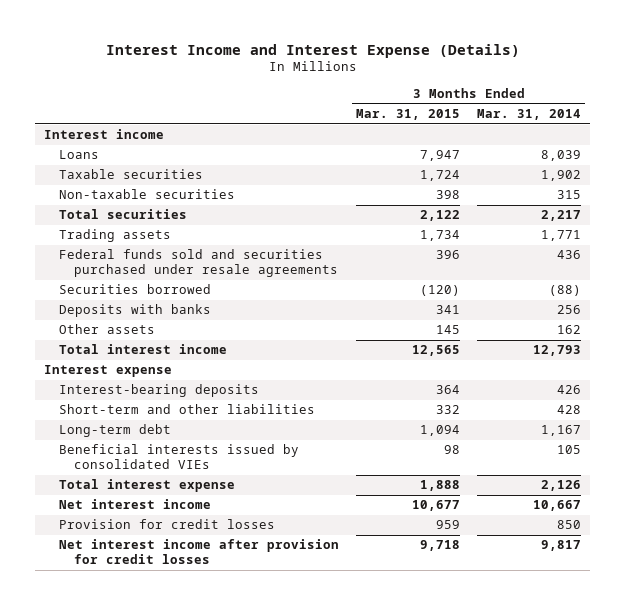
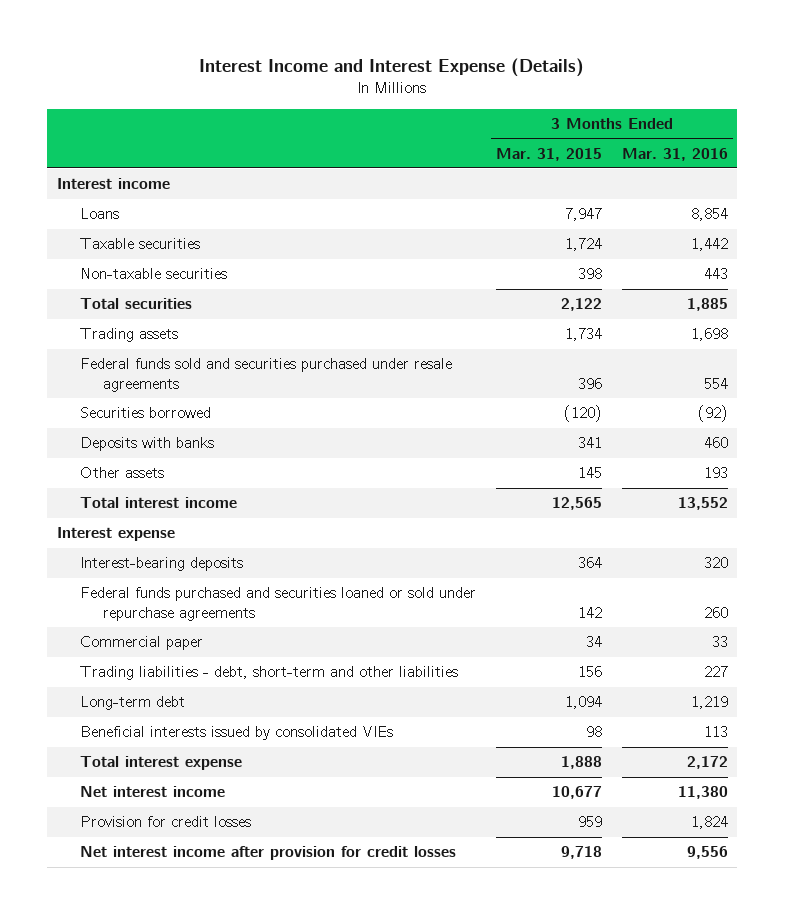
- | 3 Months Ended Mar. 31, 2015 | 3 Months Ended Mar. 31, 2014
+ | 3 Months Ended Mar. 31, 2015 | 3 Months Ended Mar. 31, 2016
- Short-term and other liabilities | 332 | 428
+ Federal funds purchased and securities loaned or sold under repurchase agreements | 142 | 260
+ Commercial paper | 34 | 33
+ Trading liabilities - debt, short-term and other liabilities | 156 | 227

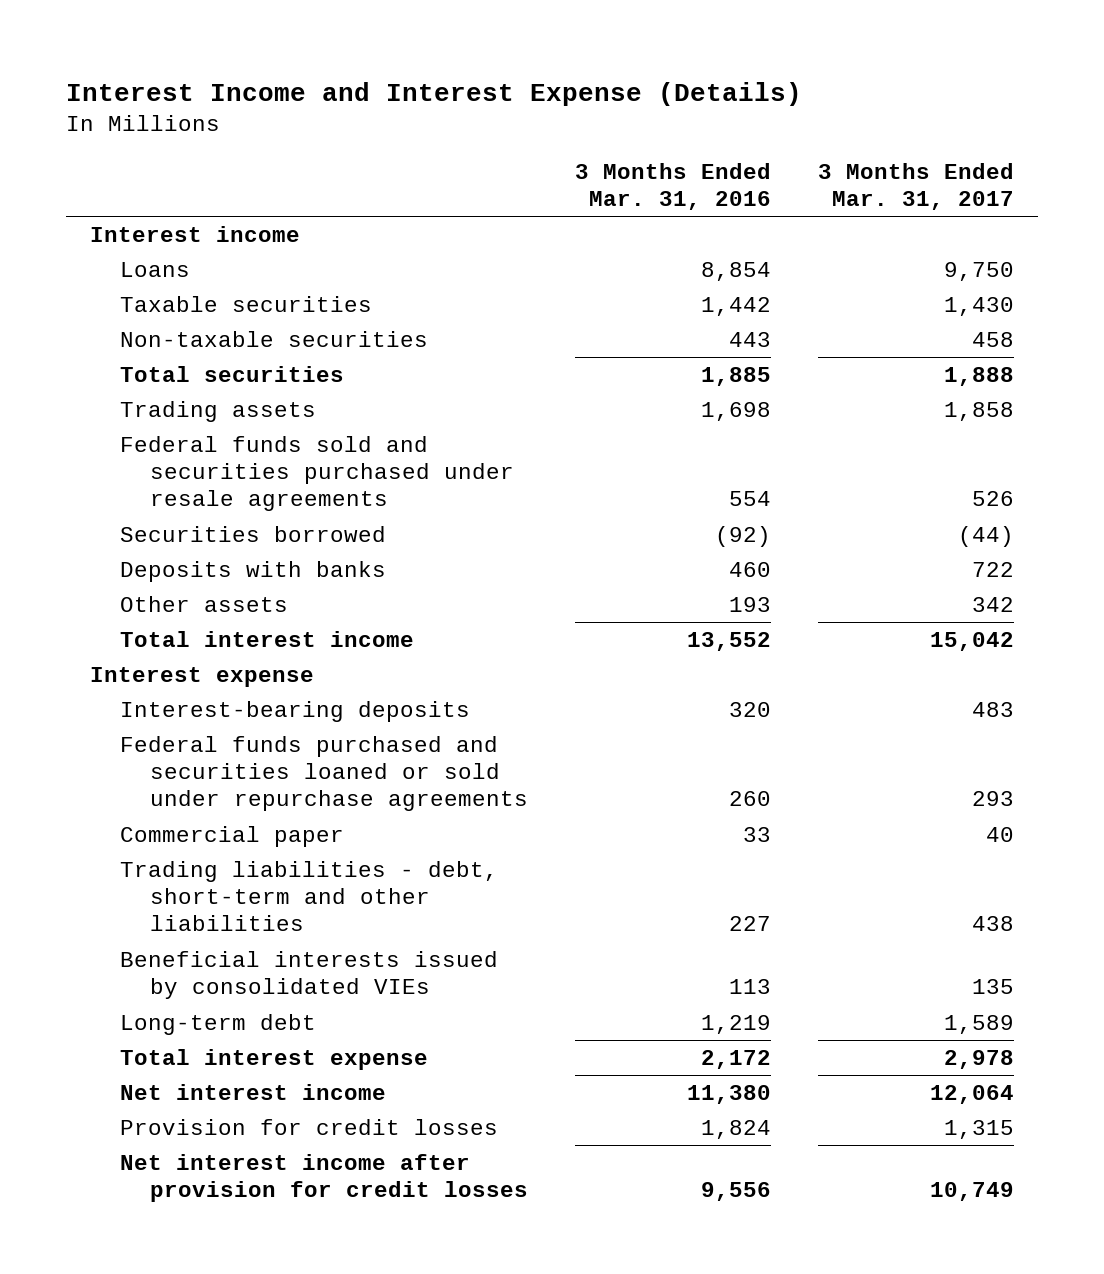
- | 3 Months Ended Mar. 31, 2015 | 3 Months Ended Mar. 31, 2016
+ | 3 Months Ended Mar. 31, 2016 | 3 Months Ended Mar. 31, 2017
moved down: Long-term debt | 1,219 | 1,589

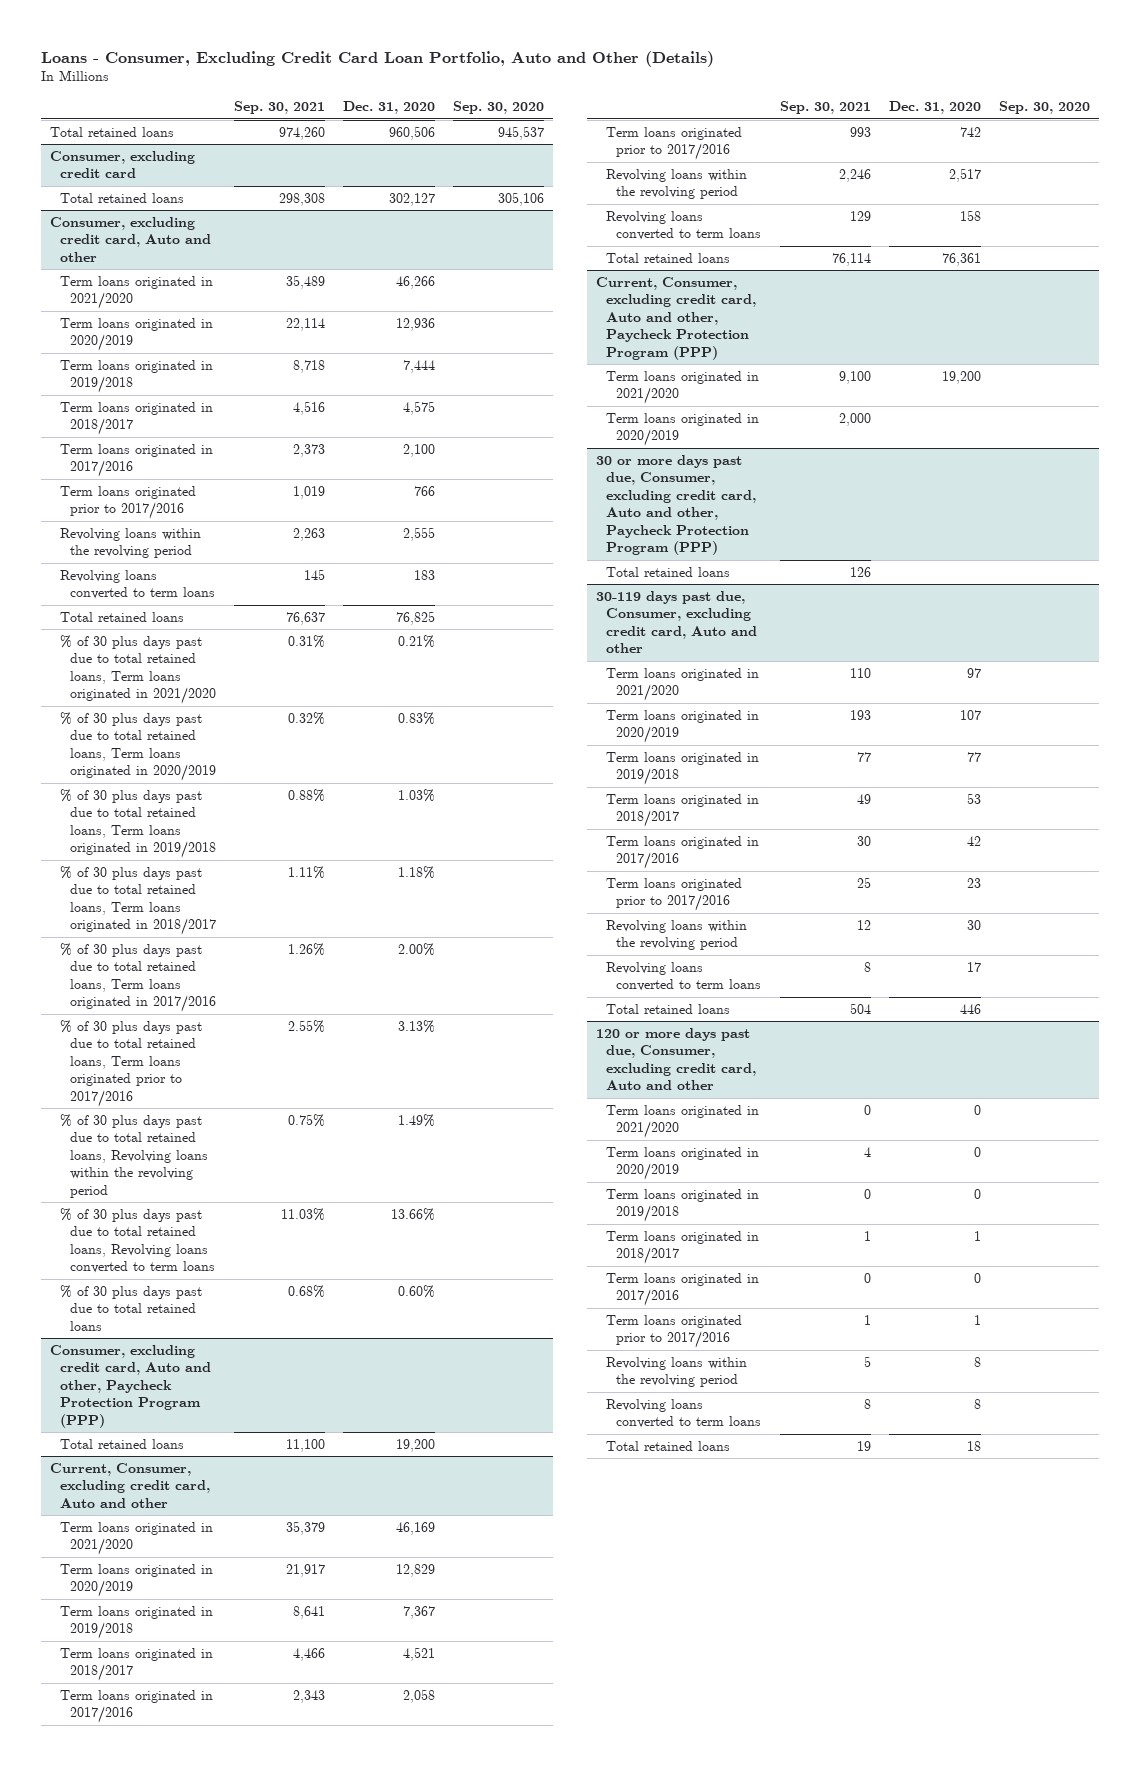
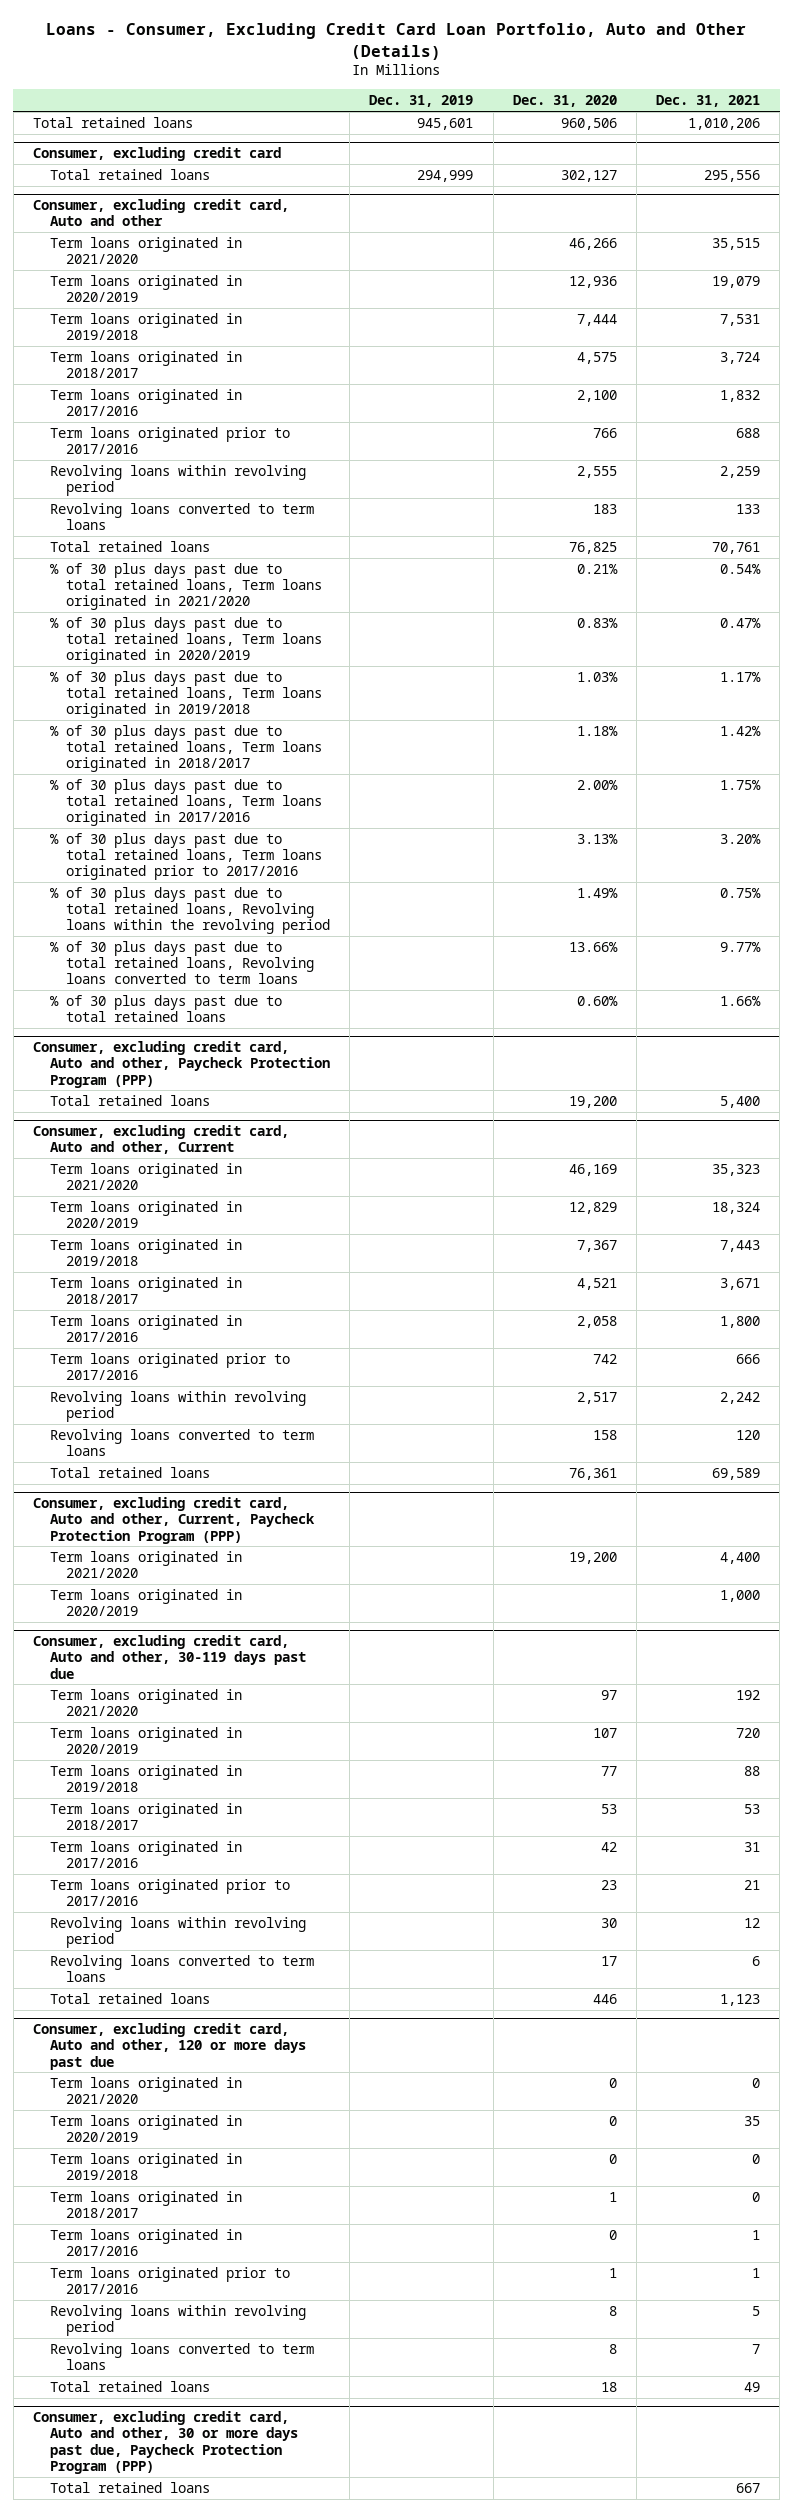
- | Sep. 30, 2021 | Dec. 31, 2020 | Sep. 30, 2020
+ | Dec. 31, 2019 | Dec. 31, 2020 | Dec. 31, 2021
@ Consumer, excluding credit card, Auto and other
- Revolving loans within the revolving period | 2,263 | 2,555 |
+ Revolving loans within revolving period | | 2,555 | 2,259
- Current, Consumer, excluding credit card, Auto and other
+ Consumer, excluding credit card, Auto and other, Current
- Revolving loans within the revolving period | 2,246 | 2,517 |
+ Revolving loans within revolving period | | 2,517 | 2,242
- Current, Consumer, excluding credit card, Auto and other, Paycheck Protection Program (PPP)
+ Consumer, excluding credit card, Auto and other, Current, Paycheck Protection Program (PPP)
- 30 or more days past due, Consumer, excluding credit card, Auto and other, Paycheck Protection Program (PPP)
- Total retained loans | 126 | |
- 30-119 days past due, Consumer, excluding credit card, Auto and other
+ Consumer, excluding credit card, Auto and other, 30-119 days past due
- Revolving loans within the revolving period | 12 | 30 |
+ Revolving loans within revolving period | | 30 | 12
- 120 or more days past due, Consumer, excluding credit card, Auto and other
+ Consumer, excluding credit card, Auto and other, 120 or more days past due
- Revolving loans within the revolving period | 5 | 8 |
+ Revolving loans within revolving period | | 8 | 5
+ Consumer, excluding credit card, Auto and other, 30 or more days past due, Paycheck Protection Program (PPP)
+ Total retained loans | | | 667

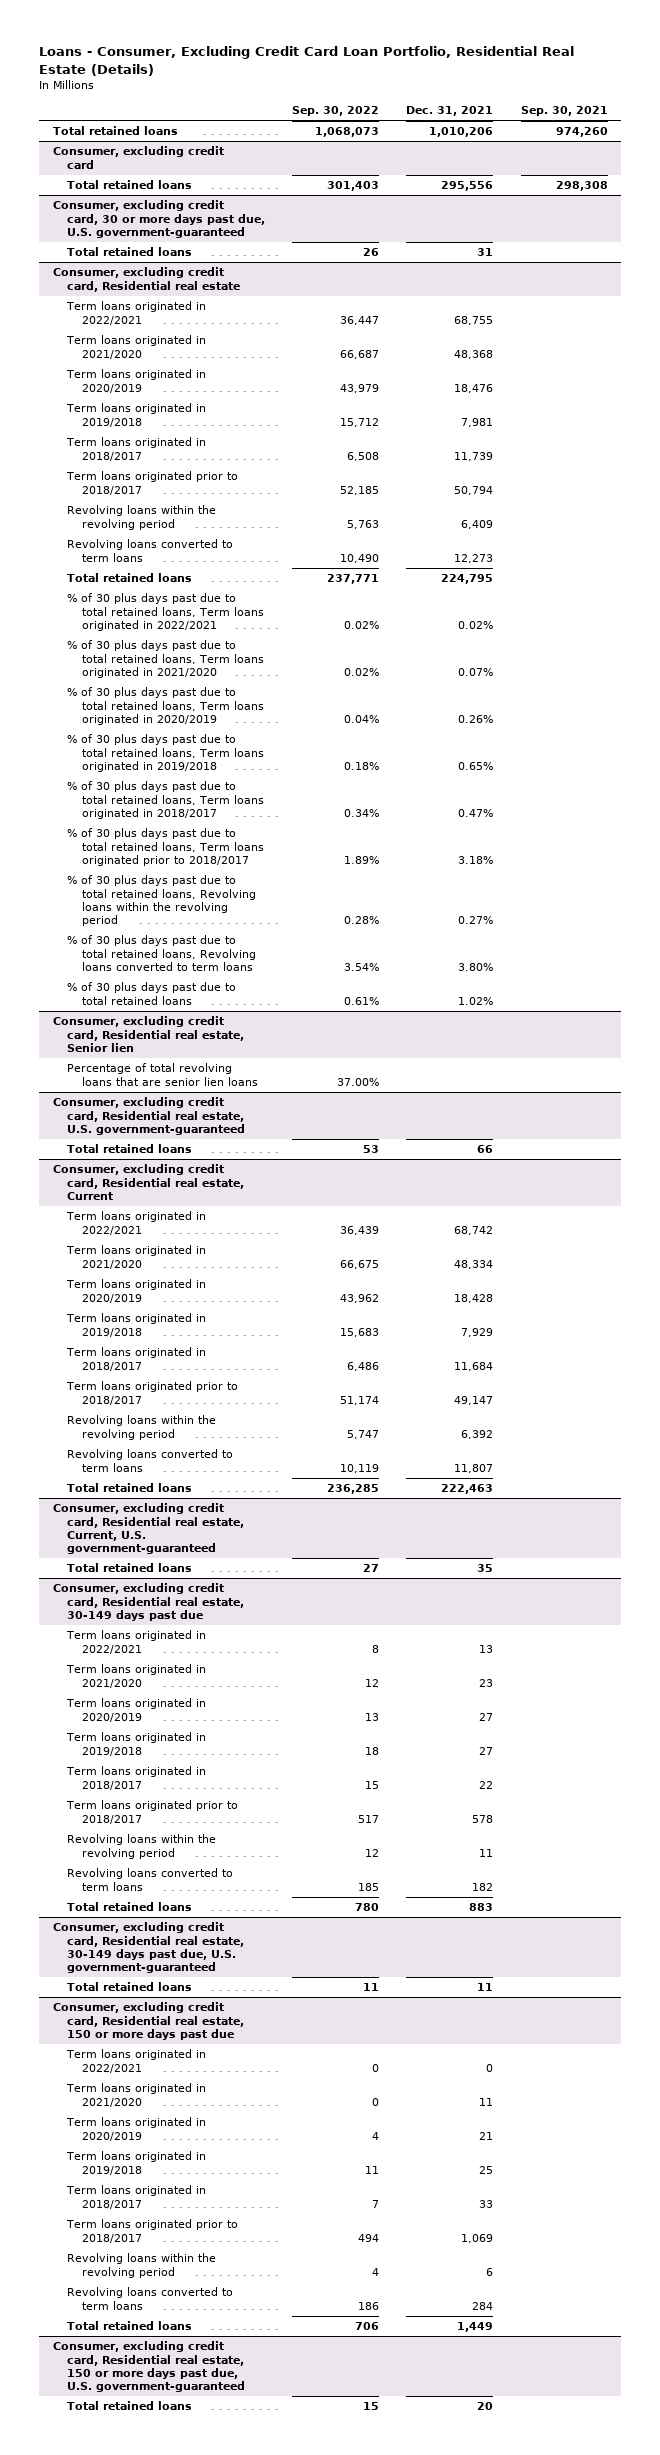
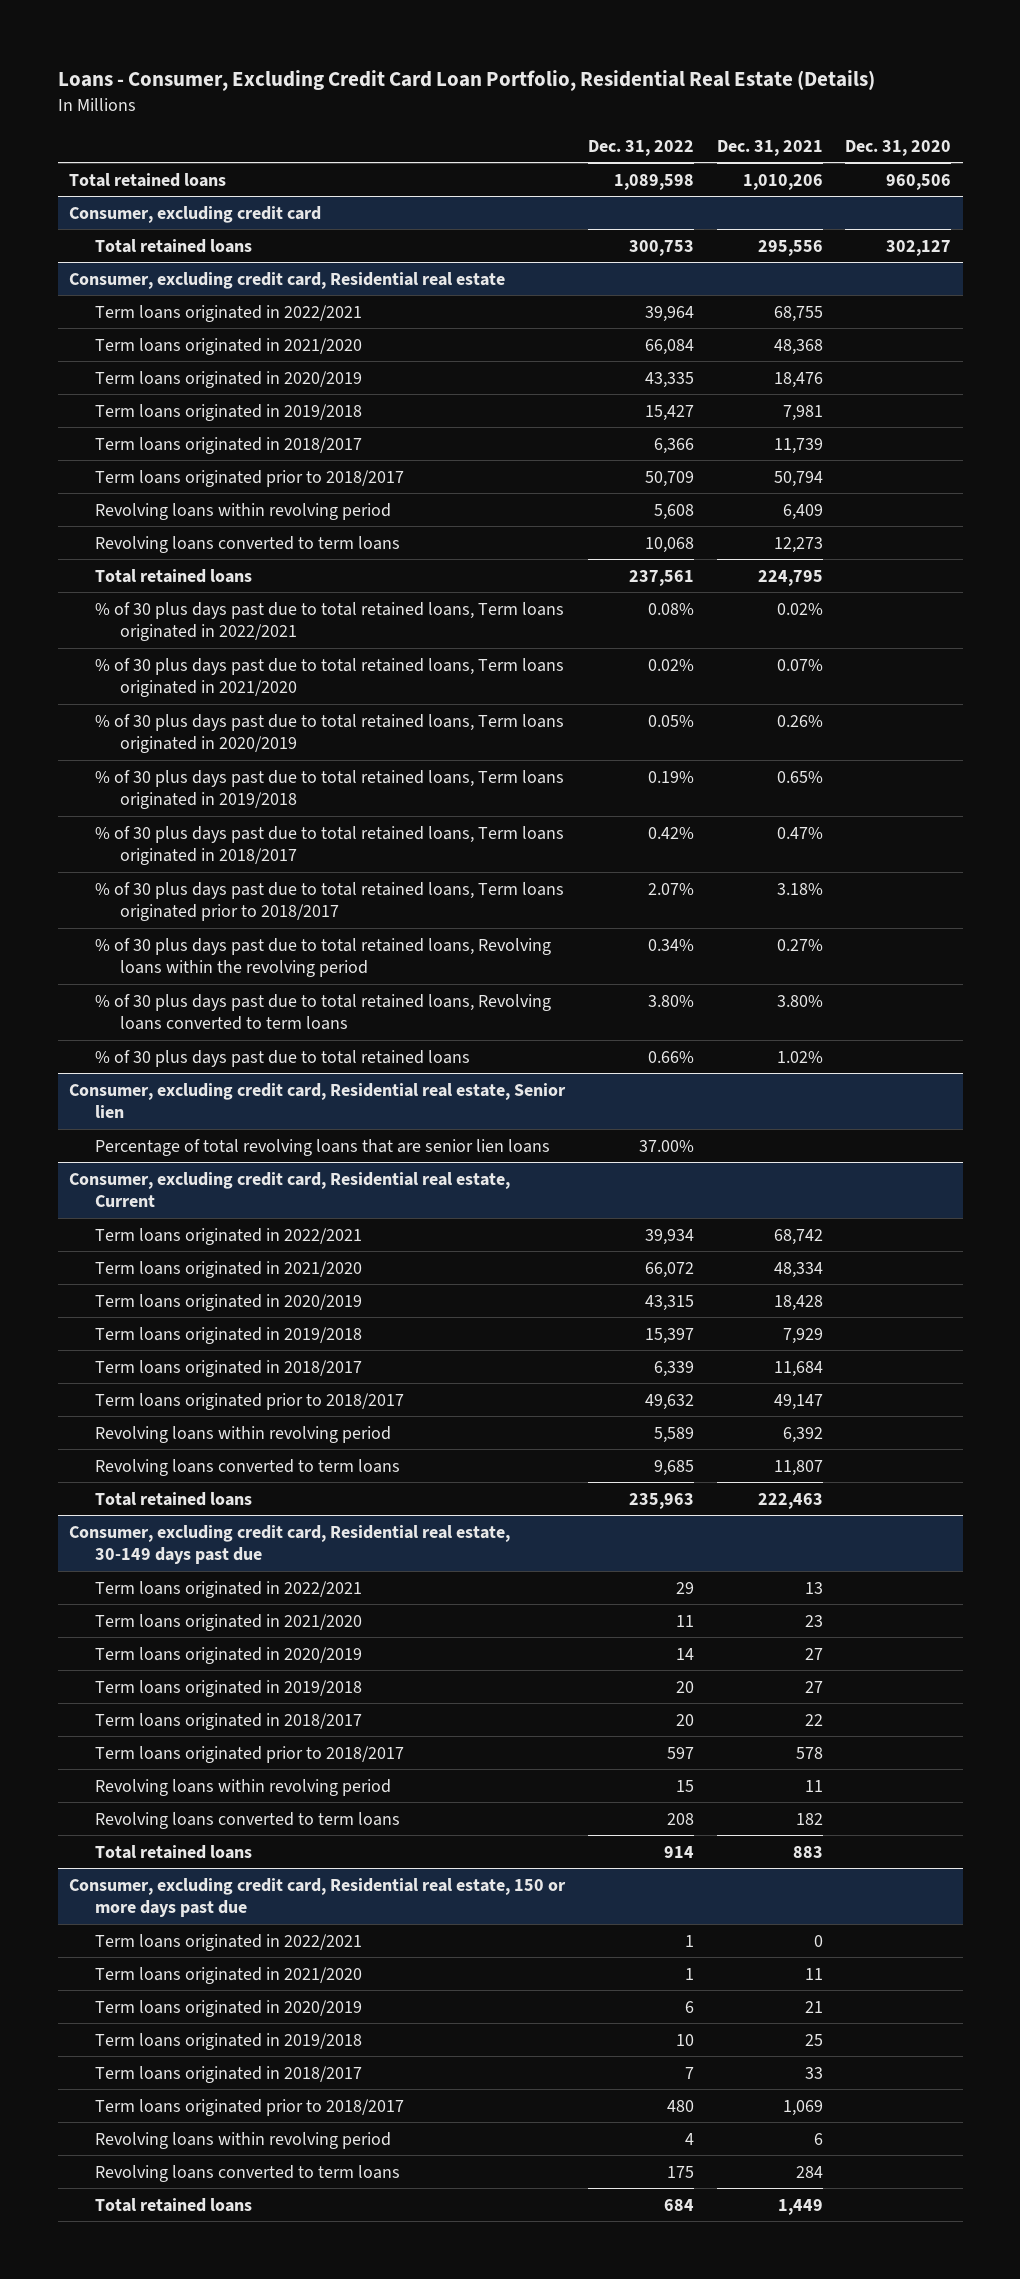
- | Sep. 30, 2022 | Dec. 31, 2021 | Sep. 30, 2021
+ | Dec. 31, 2022 | Dec. 31, 2021 | Dec. 31, 2020
- Consumer, excluding credit card, 30 or more days past due, U.S. government-guaranteed
- Total retained loans | 26 | 31 |
@ Consumer, excluding credit card, Residential real estate
- Revolving loans within the revolving period | 5,763 | 6,409 |
+ Revolving loans within revolving period | 5,608 | 6,409 |
- Consumer, excluding credit card, Residential real estate, U.S. government-guaranteed
- Total retained loans | 53 | 66 |
@ Consumer, excluding credit card, Residential real estate, Current
- Revolving loans within the revolving period | 5,747 | 6,392 |
+ Revolving loans within revolving period | 5,589 | 6,392 |
- Consumer, excluding credit card, Residential real estate, Current, U.S. government-guaranteed
- Total retained loans | 27 | 35 |
@ Consumer, excluding credit card, Residential real estate, 30-149 days past due
- Revolving loans within the revolving period | 12 | 11 |
+ Revolving loans within revolving period | 15 | 11 |
- Consumer, excluding credit card, Residential real estate, 30-149 days past due, U.S. government-guaranteed
- Total retained loans | 11 | 11 |
@ Consumer, excluding credit card, Residential real estate, 150 or more days past due
- Revolving loans within the revolving period | 4 | 6 |
+ Revolving loans within revolving period | 4 | 6 |
- Consumer, excluding credit card, Residential real estate, 150 or more days past due, U.S. government-guaranteed
- Total retained loans | 15 | 20 |

